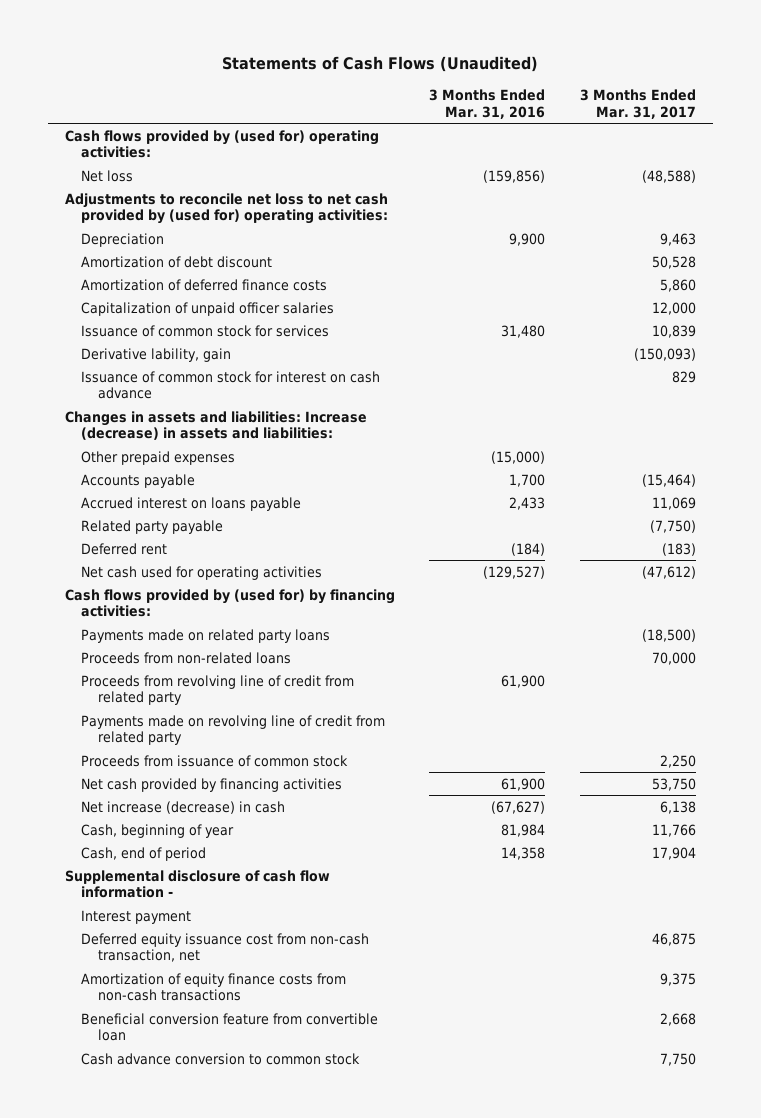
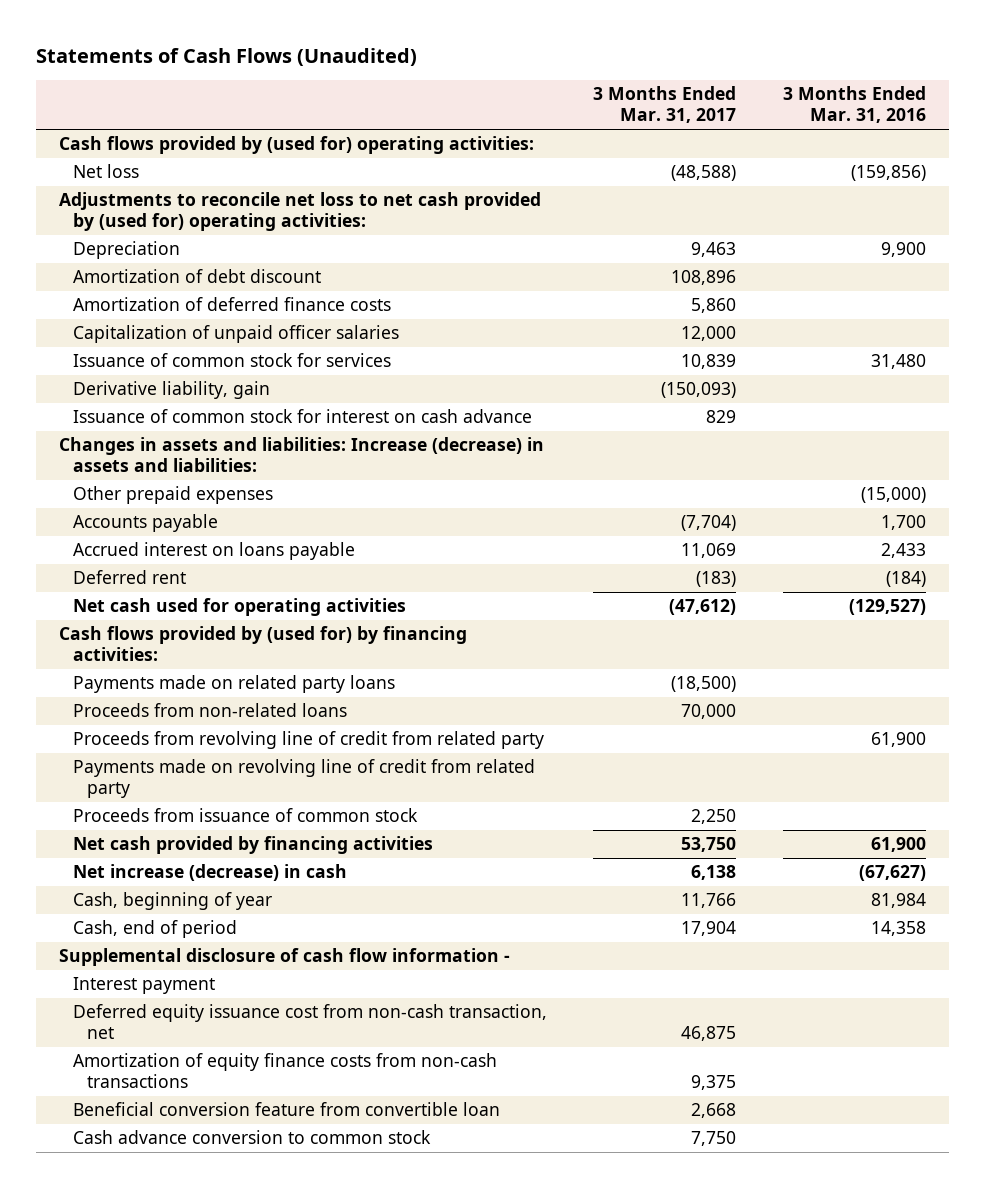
- | 3 Months Ended Mar. 31, 2016 | 3 Months Ended Mar. 31, 2017
+ | 3 Months Ended Mar. 31, 2017 | 3 Months Ended Mar. 31, 2016
- Amortization of debt discount | | 50,528
+ Amortization of debt discount | 108,896 |
- Derivative lability, gain | | (150,093)
+ Derivative liability, gain | (150,093) |
- Accounts payable | 1,700 | (15,464)
+ Accounts payable | (7,704) | 1,700
- Related party payable | | (7,750)

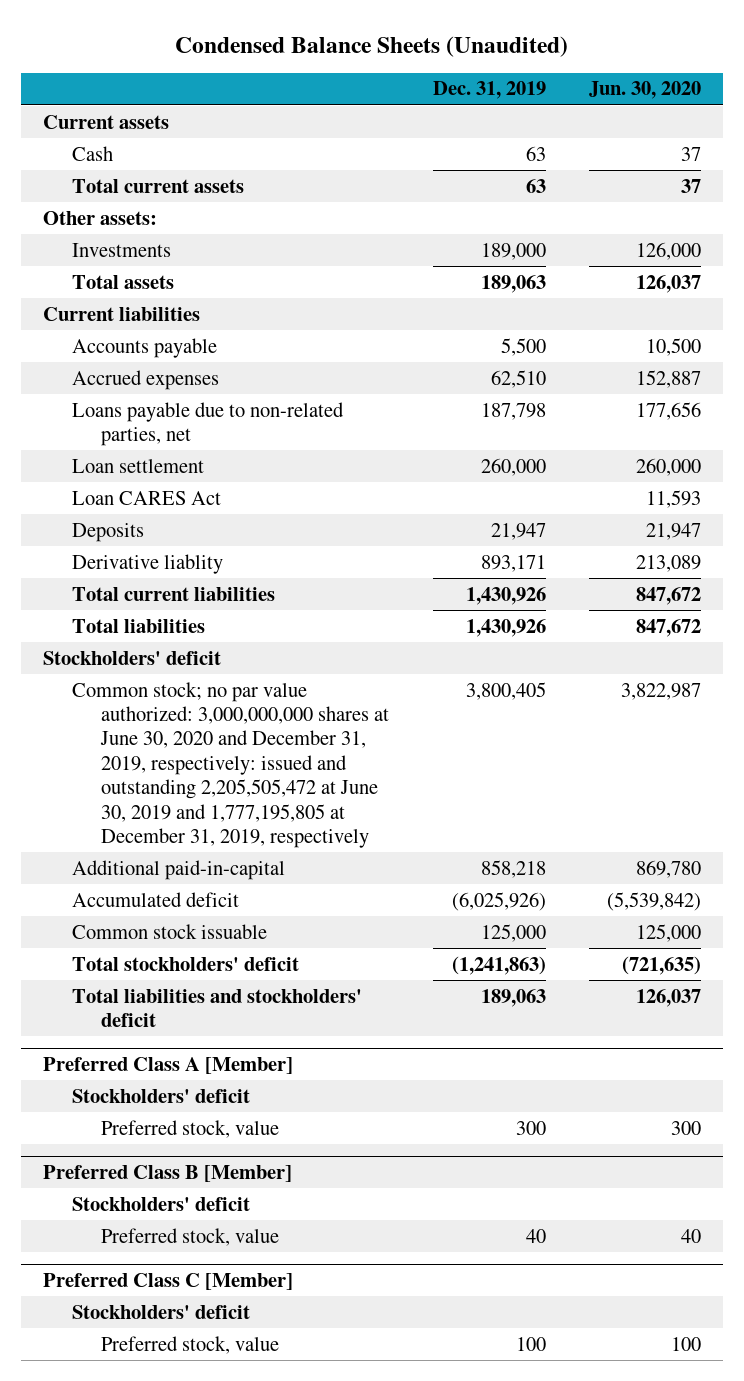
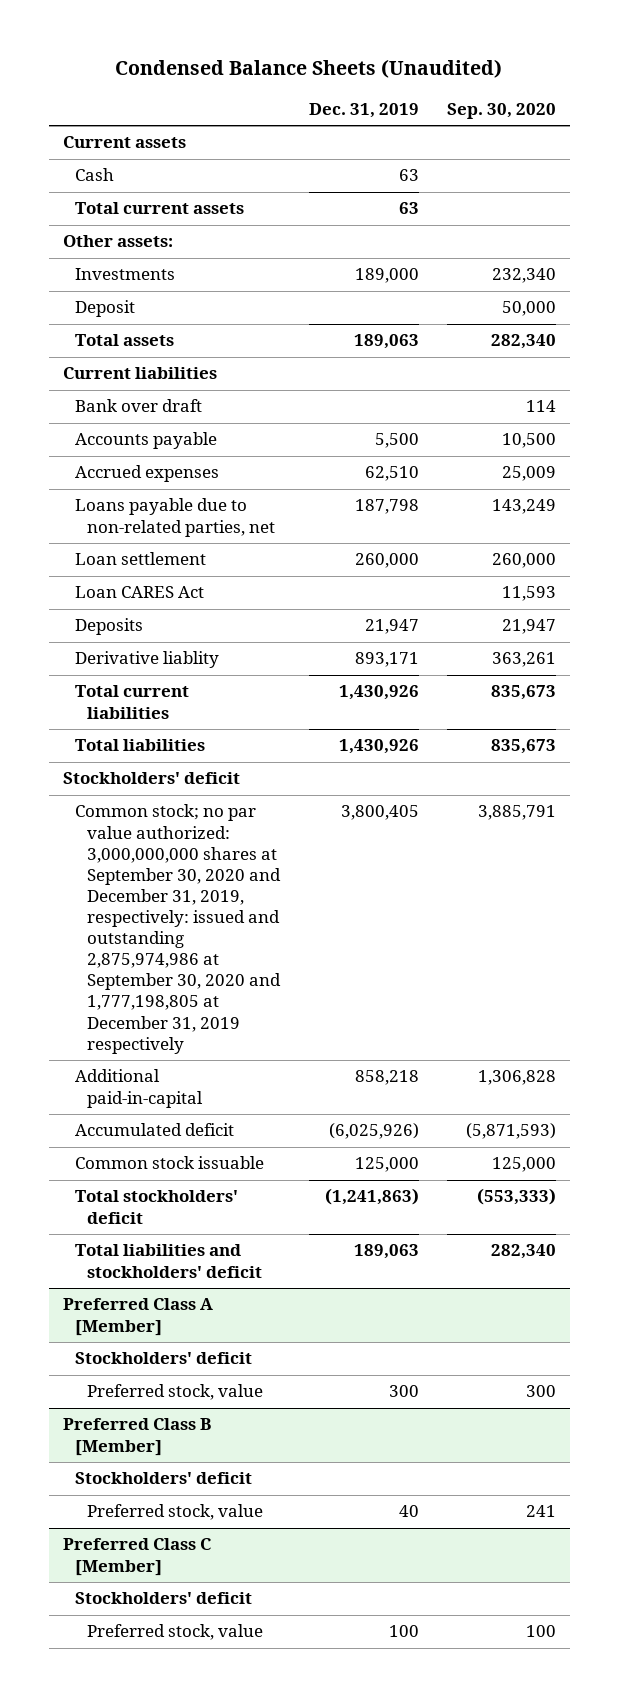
- | Dec. 31, 2019 | Jun. 30, 2020
+ | Dec. 31, 2019 | Sep. 30, 2020
+ Deposit | | 50,000
+ Bank over draft | | 114
- Common stock; no par value authorized: 3,000,000,000 shares at June 30, 2020 and December 31, 2019, respectively: issued and outstanding 2,205,505,472 at June 30, 2019 and 1,777,195,805 at December 31, 2019, respectively | 3,800,405 | 3,822,987
+ Common stock; no par value authorized: 3,000,000,000 shares at September 30, 2020 and December 31, 2019, respectively: issued and outstanding 2,875,974,986 at September 30, 2020 and 1,777,198,805 at December 31, 2019 respectively | 3,800,405 | 3,885,791

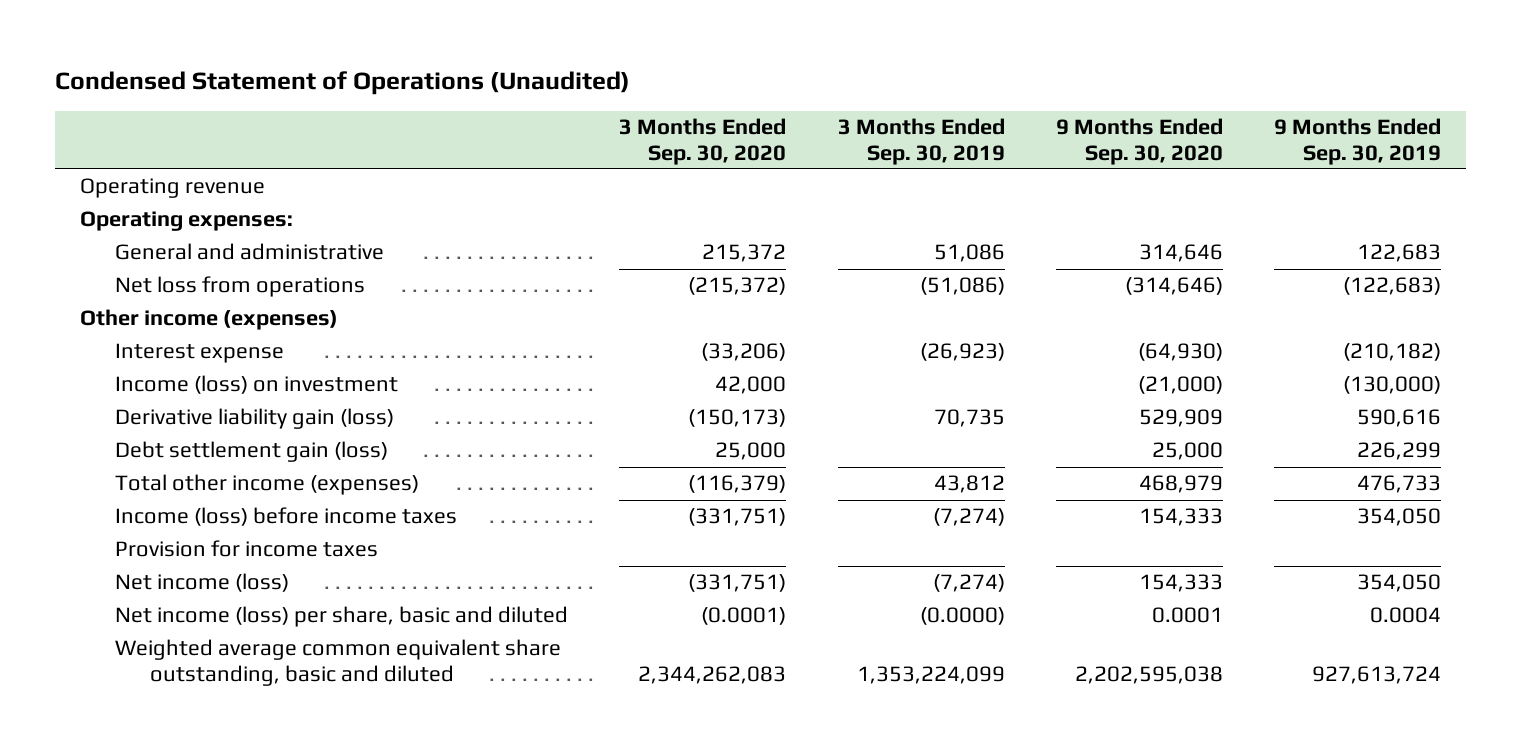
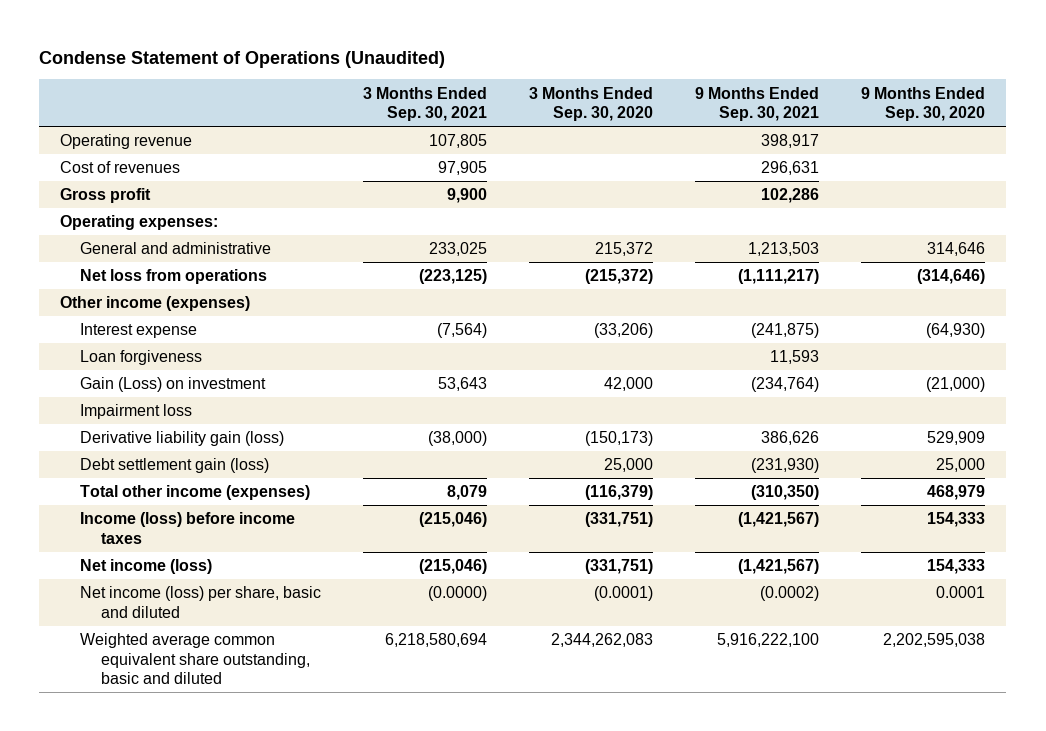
- Condensed Statement of Operations (Unaudited)
+ Condense Statement of Operations (Unaudited)
- | 3 Months Ended Sep. 30, 2020 | 3 Months Ended Sep. 30, 2019 | 9 Months Ended Sep. 30, 2020 | 9 Months Ended Sep. 30, 2019
+ | 3 Months Ended Sep. 30, 2021 | 3 Months Ended Sep. 30, 2020 | 9 Months Ended Sep. 30, 2021 | 9 Months Ended Sep. 30, 2020
+ Cost of revenues | 97,905 | | 296,631 |
+ Gross profit | 9,900 | | 102,286 |
- Income (loss) on investment | 42,000 | | (21,000) | (130,000)
+ Loan forgiveness | | | 11,593 |
+ Gain (Loss) on investment | 53,643 | 42,000 | (234,764) | (21,000)
+ Impairment loss
- Provision for income taxes

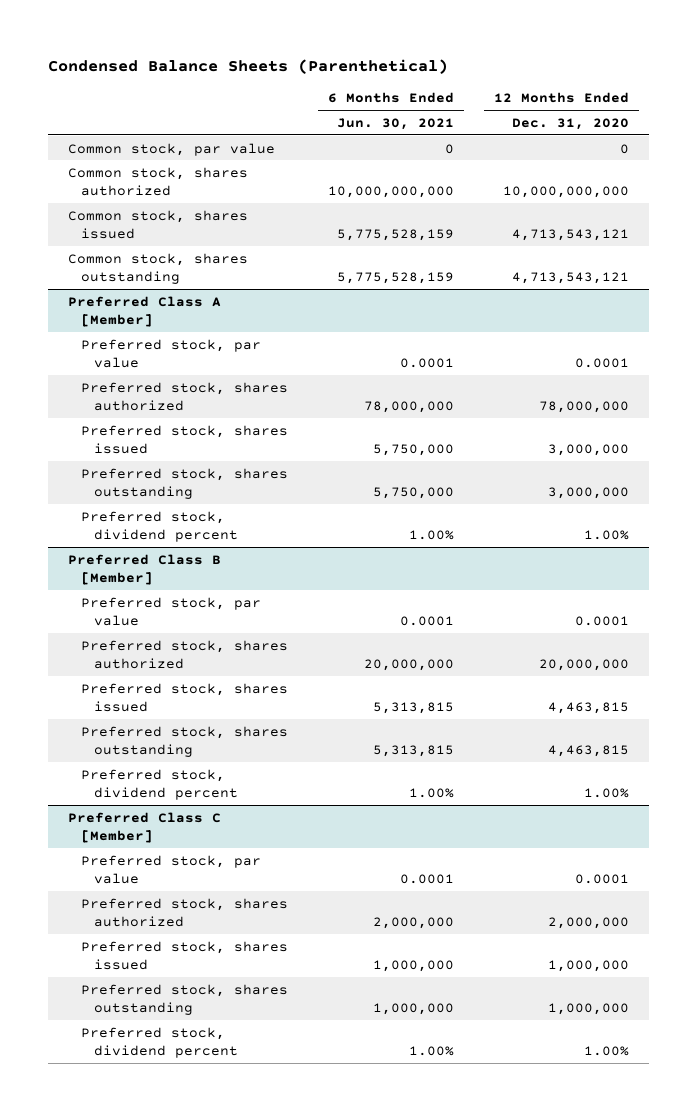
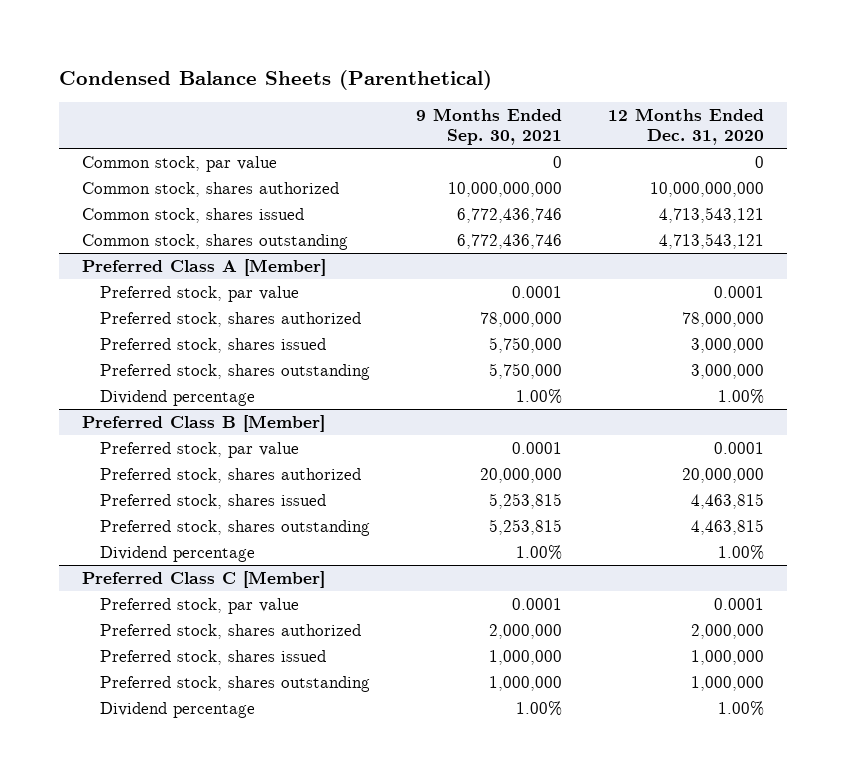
- | 6 Months Ended Jun. 30, 2021 | 12 Months Ended Dec. 31, 2020
+ | 9 Months Ended Sep. 30, 2021 | 12 Months Ended Dec. 31, 2020
@ Preferred Class A [Member]
- Preferred stock, dividend percent | 1.00% | 1.00%
+ Dividend percentage | 1.00% | 1.00%
@ Preferred Class B [Member]
- Preferred stock, dividend percent | 1.00% | 1.00%
+ Dividend percentage | 1.00% | 1.00%
@ Preferred Class C [Member]
- Preferred stock, dividend percent | 1.00% | 1.00%
+ Dividend percentage | 1.00% | 1.00%

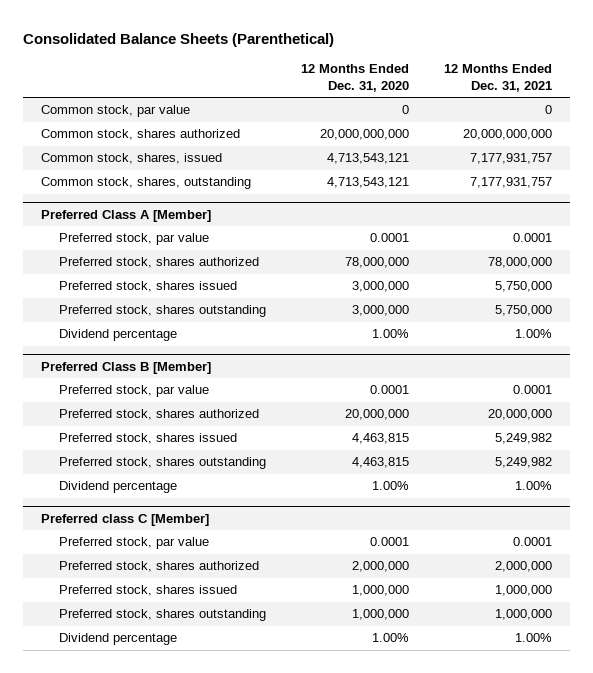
- Condensed Balance Sheets (Parenthetical)
+ Consolidated Balance Sheets (Parenthetical)
- | 9 Months Ended Sep. 30, 2021 | 12 Months Ended Dec. 31, 2020
+ | 12 Months Ended Dec. 31, 2020 | 12 Months Ended Dec. 31, 2021
- Common stock, shares authorized | 10,000,000,000 | 10,000,000,000
- Common stock, shares issued | 6,772,436,746 | 4,713,543,121
- Common stock, shares outstanding | 6,772,436,746 | 4,713,543,121
+ Common stock, shares authorized | 20,000,000,000 | 20,000,000,000
+ Common stock, shares, issued | 4,713,543,121 | 7,177,931,757
+ Common stock, shares, outstanding | 4,713,543,121 | 7,177,931,757
- Preferred Class C [Member]
+ Preferred class C [Member]

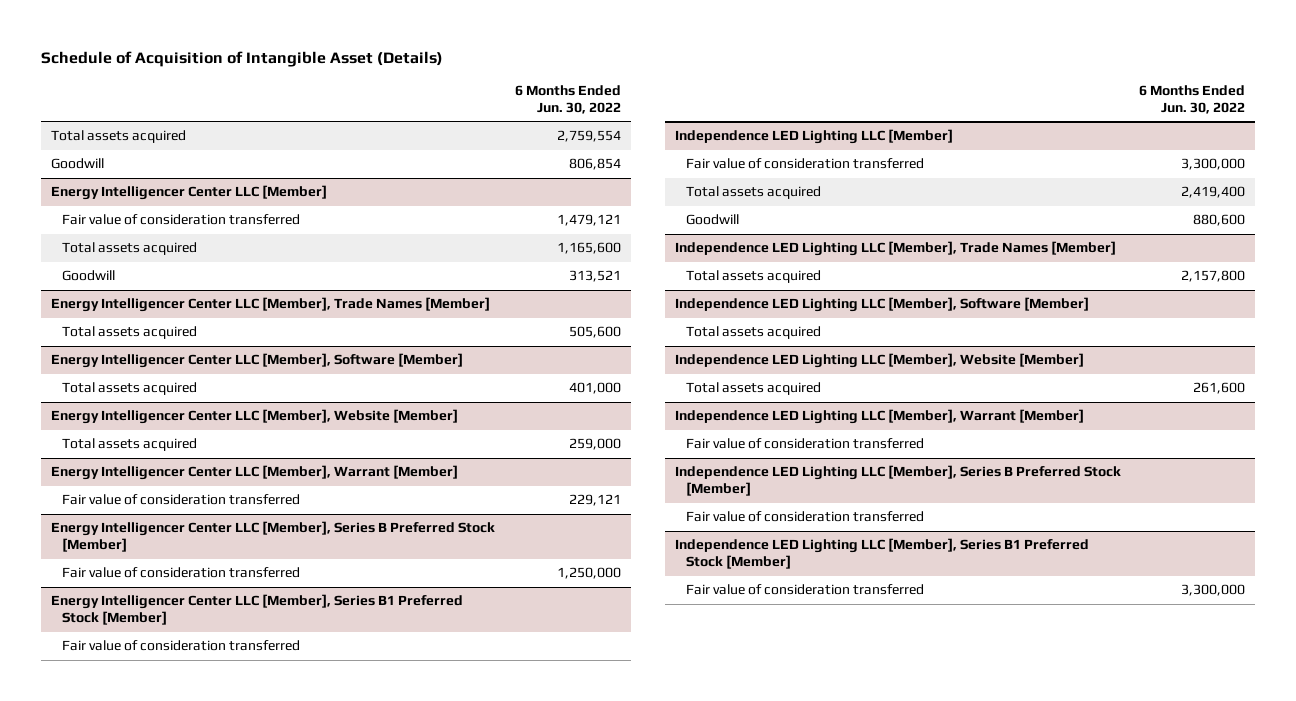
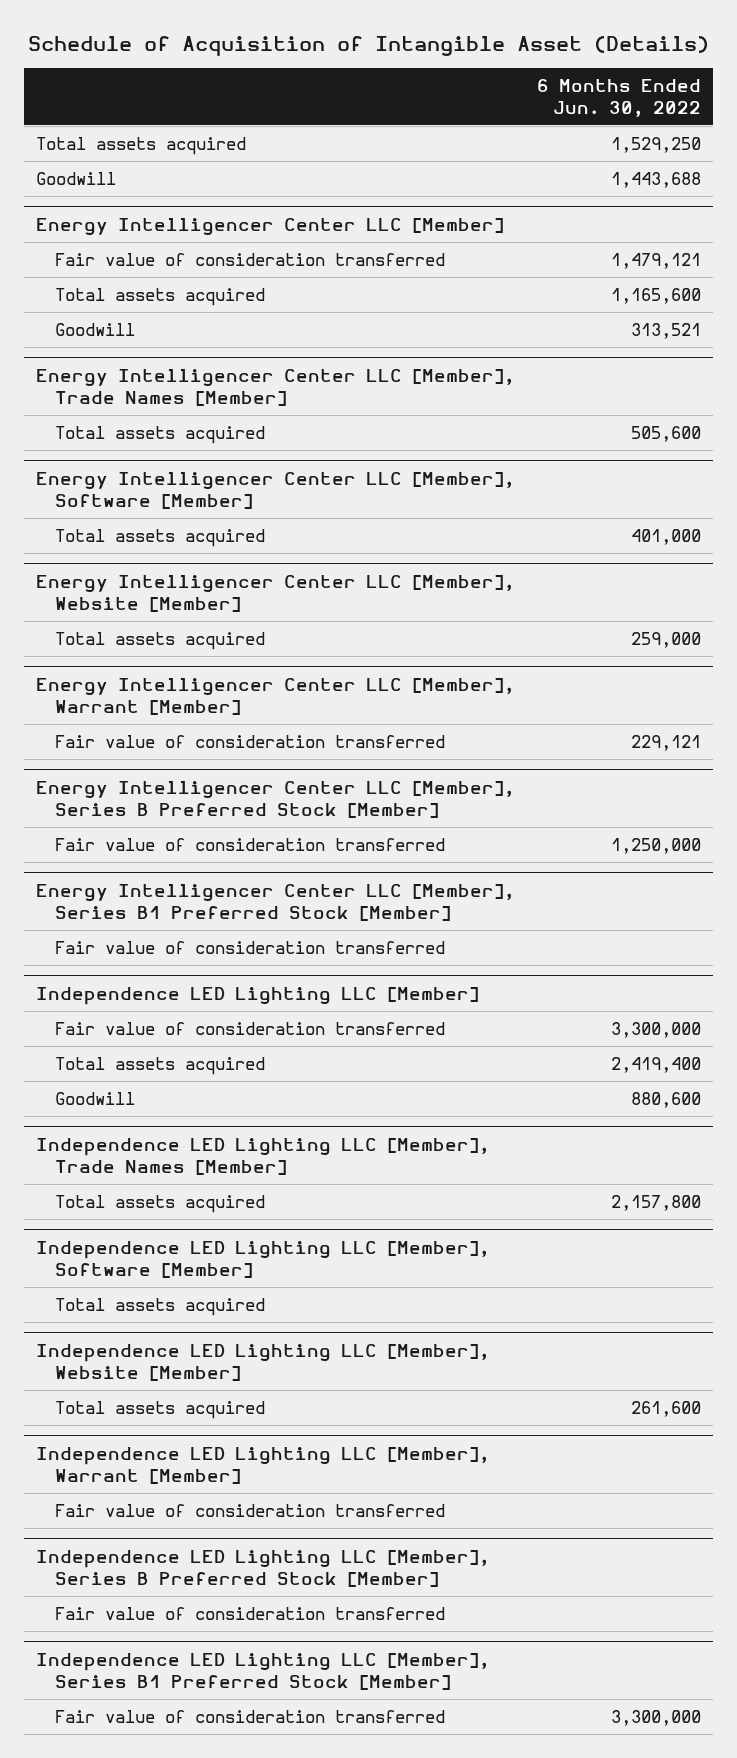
- Total assets acquired | 2,759,554
- Goodwill | 806,854
+ Total assets acquired | 1,529,250
+ Goodwill | 1,443,688

